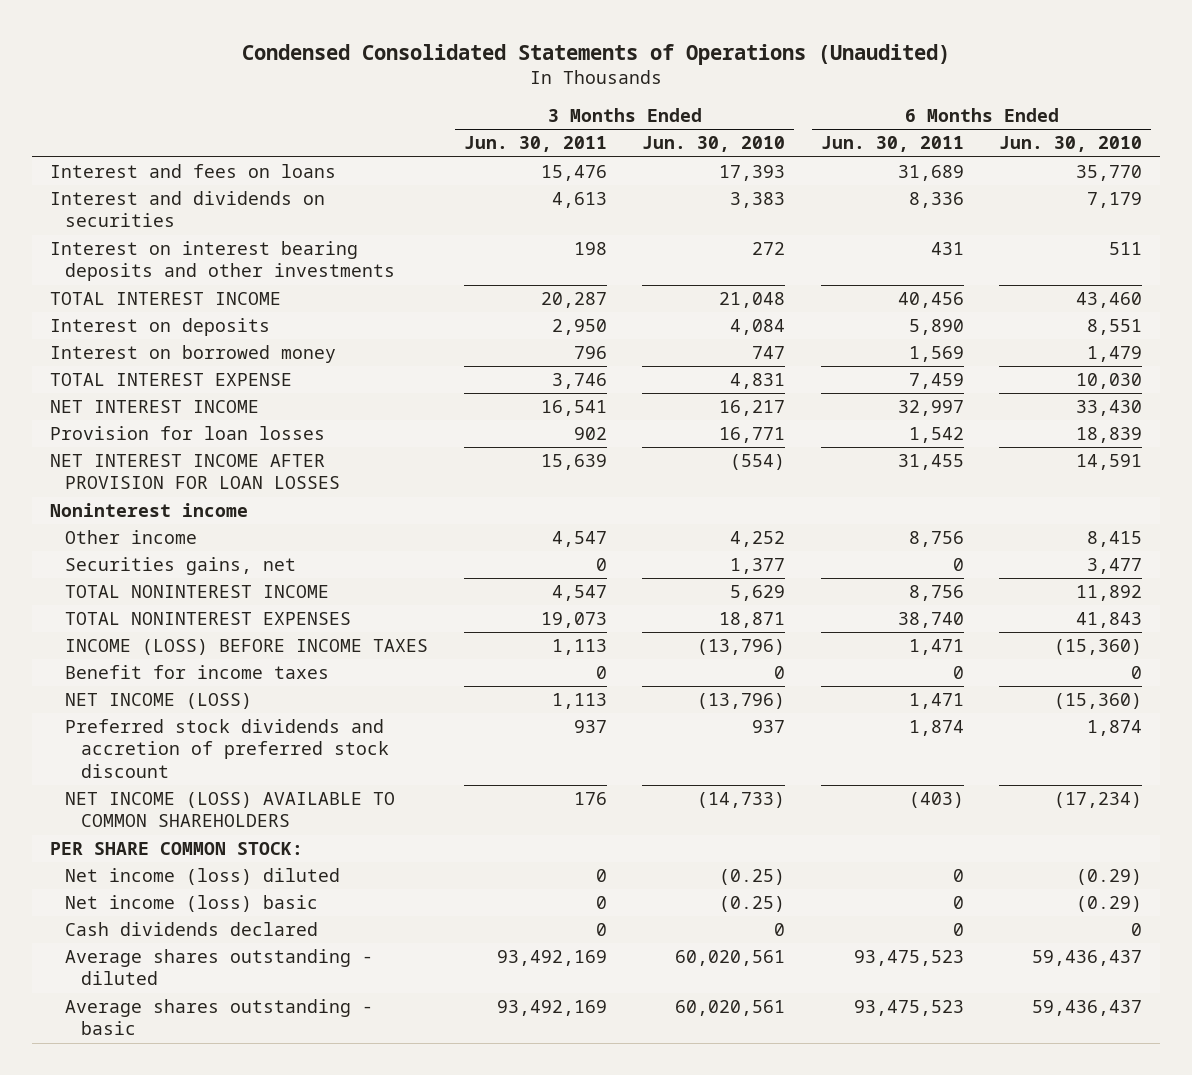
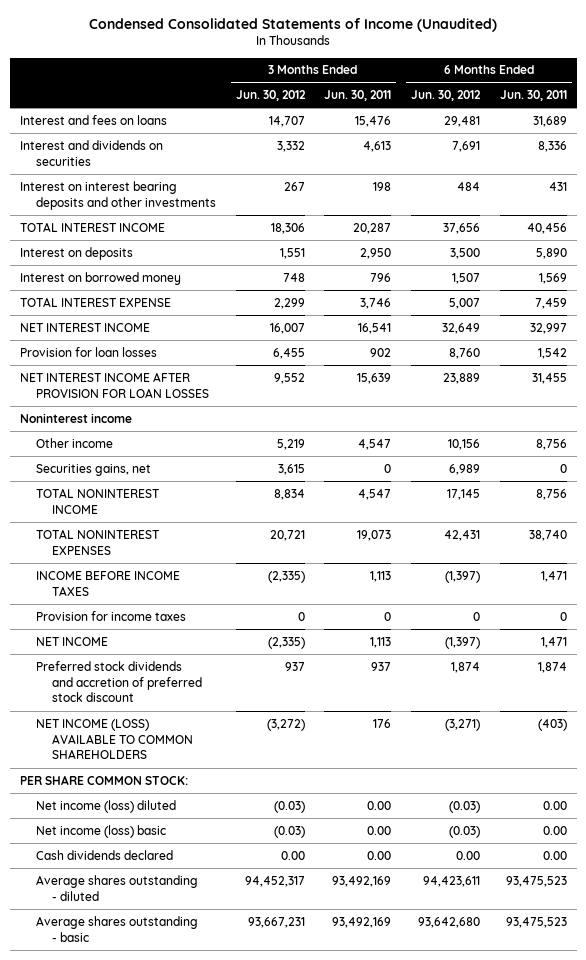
- Condensed Consolidated Statements of Operations (Unaudited)
+ Condensed Consolidated Statements of Income (Unaudited)
- | 3 Months Ended Jun. 30, 2011 | 3 Months Ended Jun. 30, 2010 | 6 Months Ended Jun. 30, 2011 | 6 Months Ended Jun. 30, 2010
+ | 3 Months Ended Jun. 30, 2012 | 3 Months Ended Jun. 30, 2011 | 6 Months Ended Jun. 30, 2012 | 6 Months Ended Jun. 30, 2011
- INCOME (LOSS) BEFORE INCOME TAXES | 1,113 | (13,796) | 1,471 | (15,360)
- Benefit for income taxes | 0 | 0 | 0 | 0
- NET INCOME (LOSS) | 1,113 | (13,796) | 1,471 | (15,360)
+ INCOME BEFORE INCOME TAXES | (2,335) | 1,113 | (1,397) | 1,471
+ Provision for income taxes | 0 | 0 | 0 | 0
+ NET INCOME | (2,335) | 1,113 | (1,397) | 1,471
- Net income (loss) diluted | 0 | (0.25) | 0 | (0.29)
- Net income (loss) basic | 0 | (0.25) | 0 | (0.29)
- Cash dividends declared | 0 | 0 | 0 | 0
+ Net income (loss) diluted | (0.03) | 0.00 | (0.03) | 0.00
+ Net income (loss) basic | (0.03) | 0.00 | (0.03) | 0.00
+ Cash dividends declared | 0.00 | 0.00 | 0.00 | 0.00

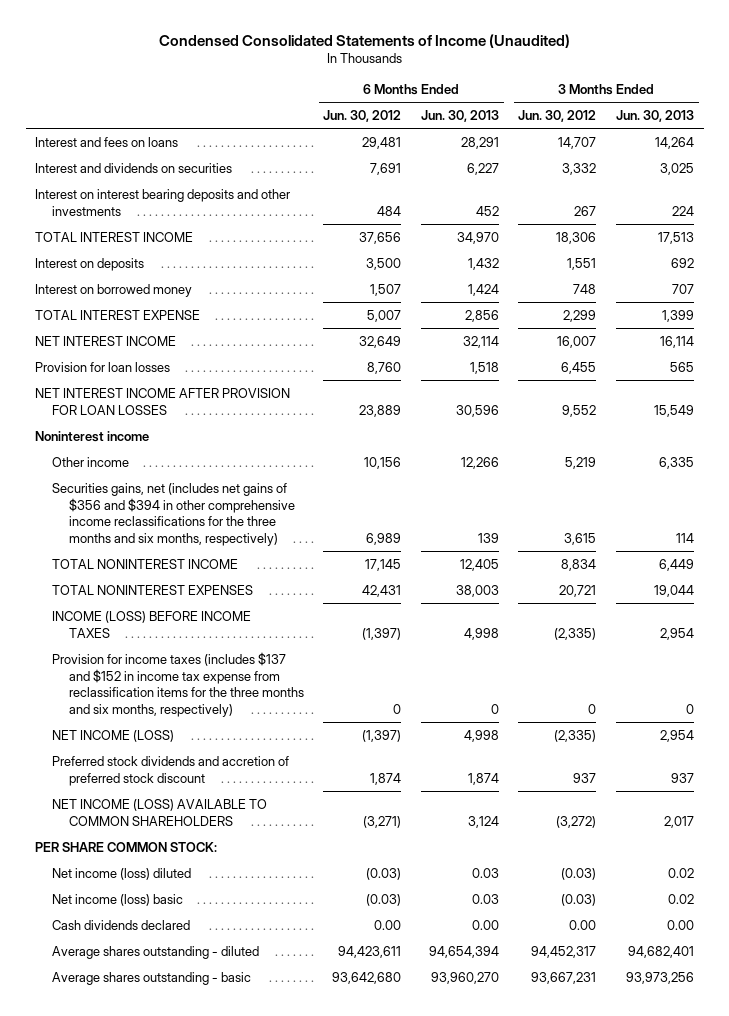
- | 3 Months Ended Jun. 30, 2012 | 3 Months Ended Jun. 30, 2011 | 6 Months Ended Jun. 30, 2012 | 6 Months Ended Jun. 30, 2011
+ | 6 Months Ended Jun. 30, 2012 | 6 Months Ended Jun. 30, 2013 | 3 Months Ended Jun. 30, 2012 | 3 Months Ended Jun. 30, 2013
- Securities gains, net | 3,615 | 0 | 6,989 | 0
+ Securities gains, net (includes net gains of $356 and $394 in other comprehensive income reclassifications for the three months and six months, respectively) | 6,989 | 139 | 3,615 | 114
- INCOME BEFORE INCOME TAXES | (2,335) | 1,113 | (1,397) | 1,471
- Provision for income taxes | 0 | 0 | 0 | 0
- NET INCOME | (2,335) | 1,113 | (1,397) | 1,471
+ INCOME (LOSS) BEFORE INCOME TAXES | (1,397) | 4,998 | (2,335) | 2,954
+ Provision for income taxes (includes $137 and $152 in income tax expense from reclassification items for the three months and six months, respectively) | 0 | 0 | 0 | 0
+ NET INCOME (LOSS) | (1,397) | 4,998 | (2,335) | 2,954

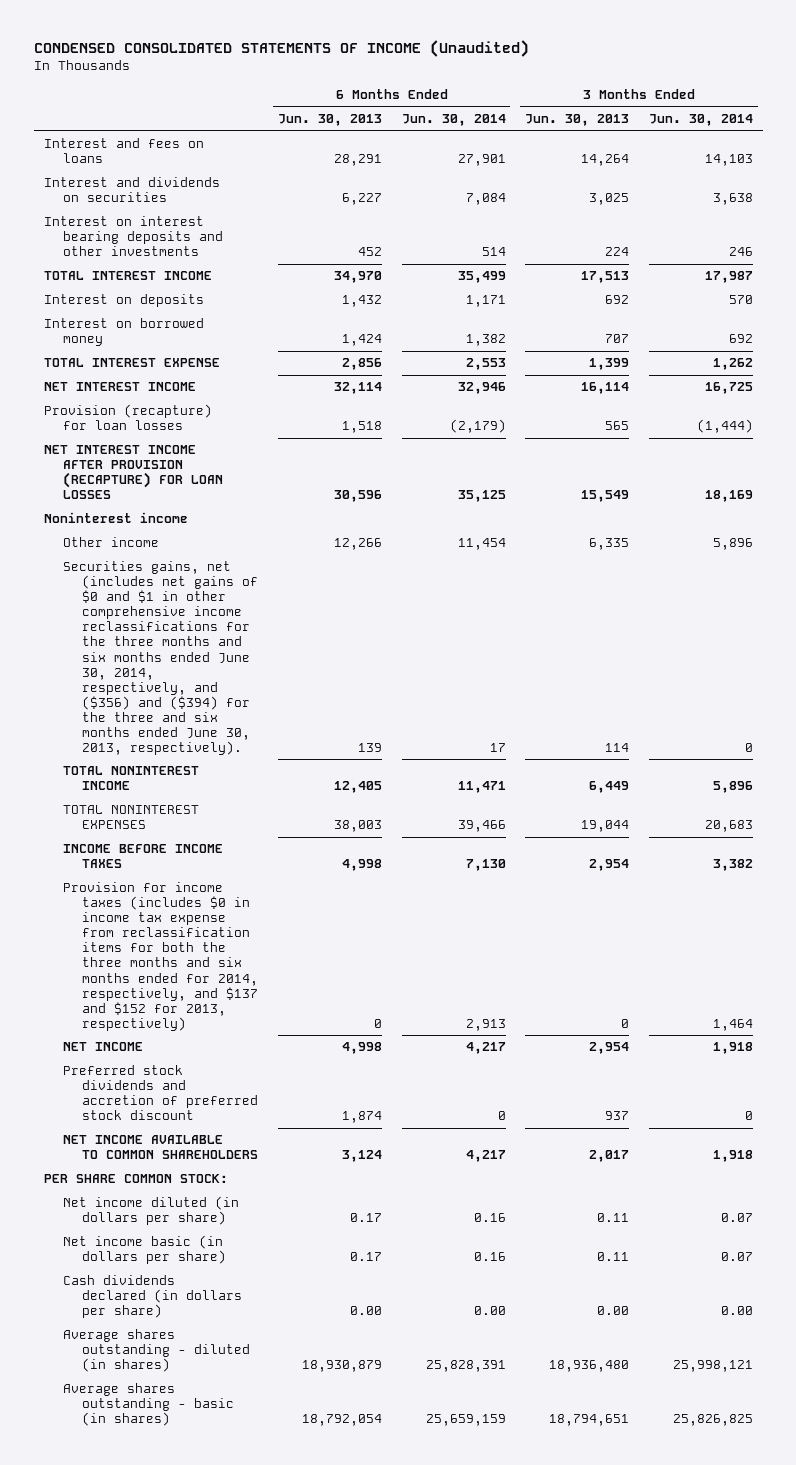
- Condensed Consolidated Statements of Income (Unaudited)
+ CONDENSED CONSOLIDATED STATEMENTS OF INCOME (Unaudited)
- | 6 Months Ended Jun. 30, 2012 | 6 Months Ended Jun. 30, 2013 | 3 Months Ended Jun. 30, 2012 | 3 Months Ended Jun. 30, 2013
+ | 6 Months Ended Jun. 30, 2013 | 6 Months Ended Jun. 30, 2014 | 3 Months Ended Jun. 30, 2013 | 3 Months Ended Jun. 30, 2014
- Provision for loan losses | 8,760 | 1,518 | 6,455 | 565
- NET INTEREST INCOME AFTER PROVISION FOR LOAN LOSSES | 23,889 | 30,596 | 9,552 | 15,549
+ Provision (recapture) for loan losses | 1,518 | (2,179) | 565 | (1,444)
+ NET INTEREST INCOME AFTER PROVISION (RECAPTURE) FOR LOAN LOSSES | 30,596 | 35,125 | 15,549 | 18,169
- Securities gains, net (includes net gains of $356 and $394 in other comprehensive income reclassifications for the three months and six months, respectively) | 6,989 | 139 | 3,615 | 114
+ Securities gains, net (includes net gains of $0 and $1 in other comprehensive income reclassifications for the three months and six months ended June 30, 2014, respectively, and ($356) and ($394) for the three and six months ended June 30, 2013, respectively). | 139 | 17 | 114 | 0
- INCOME (LOSS) BEFORE INCOME TAXES | (1,397) | 4,998 | (2,335) | 2,954
- Provision for income taxes (includes $137 and $152 in income tax expense from reclassification items for the three months and six months, respectively) | 0 | 0 | 0 | 0
- NET INCOME (LOSS) | (1,397) | 4,998 | (2,335) | 2,954
+ INCOME BEFORE INCOME TAXES | 4,998 | 7,130 | 2,954 | 3,382
+ Provision for income taxes (includes $0 in income tax expense from reclassification items for both the three months and six months ended for 2014, respectively, and $137 and $152 for 2013, respectively) | 0 | 2,913 | 0 | 1,464
+ NET INCOME | 4,998 | 4,217 | 2,954 | 1,918
- NET INCOME (LOSS) AVAILABLE TO COMMON SHAREHOLDERS | (3,271) | 3,124 | (3,272) | 2,017
+ NET INCOME AVAILABLE TO COMMON SHAREHOLDERS | 3,124 | 4,217 | 2,017 | 1,918
- Net income (loss) diluted | (0.03) | 0.03 | (0.03) | 0.02
- Net income (loss) basic | (0.03) | 0.03 | (0.03) | 0.02
- Cash dividends declared | 0.00 | 0.00 | 0.00 | 0.00
- Average shares outstanding - diluted | 94,423,611 | 94,654,394 | 94,452,317 | 94,682,401
- Average shares outstanding - basic | 93,642,680 | 93,960,270 | 93,667,231 | 93,973,256
+ Net income diluted (in dollars per share) | 0.17 | 0.16 | 0.11 | 0.07
+ Net income basic (in dollars per share) | 0.17 | 0.16 | 0.11 | 0.07
+ Cash dividends declared (in dollars per share) | 0.00 | 0.00 | 0.00 | 0.00
+ Average shares outstanding - diluted (in shares) | 18,930,879 | 25,828,391 | 18,936,480 | 25,998,121
+ Average shares outstanding - basic (in shares) | 18,792,054 | 25,659,159 | 18,794,651 | 25,826,825

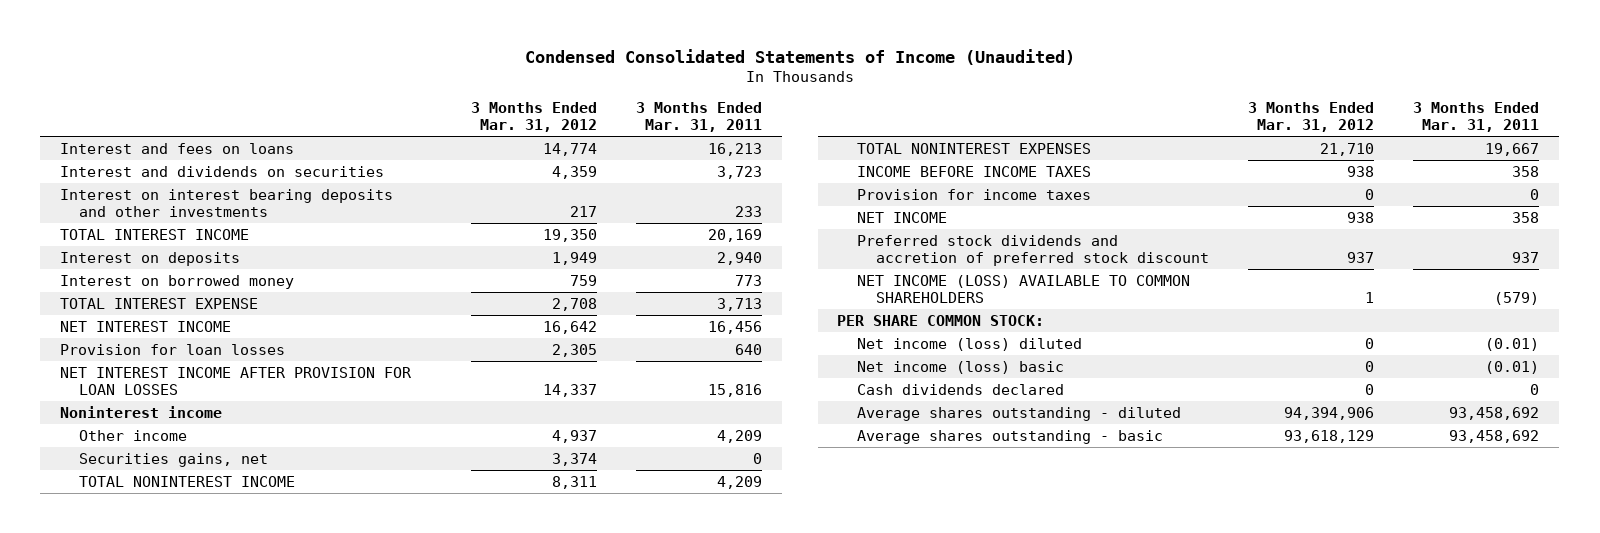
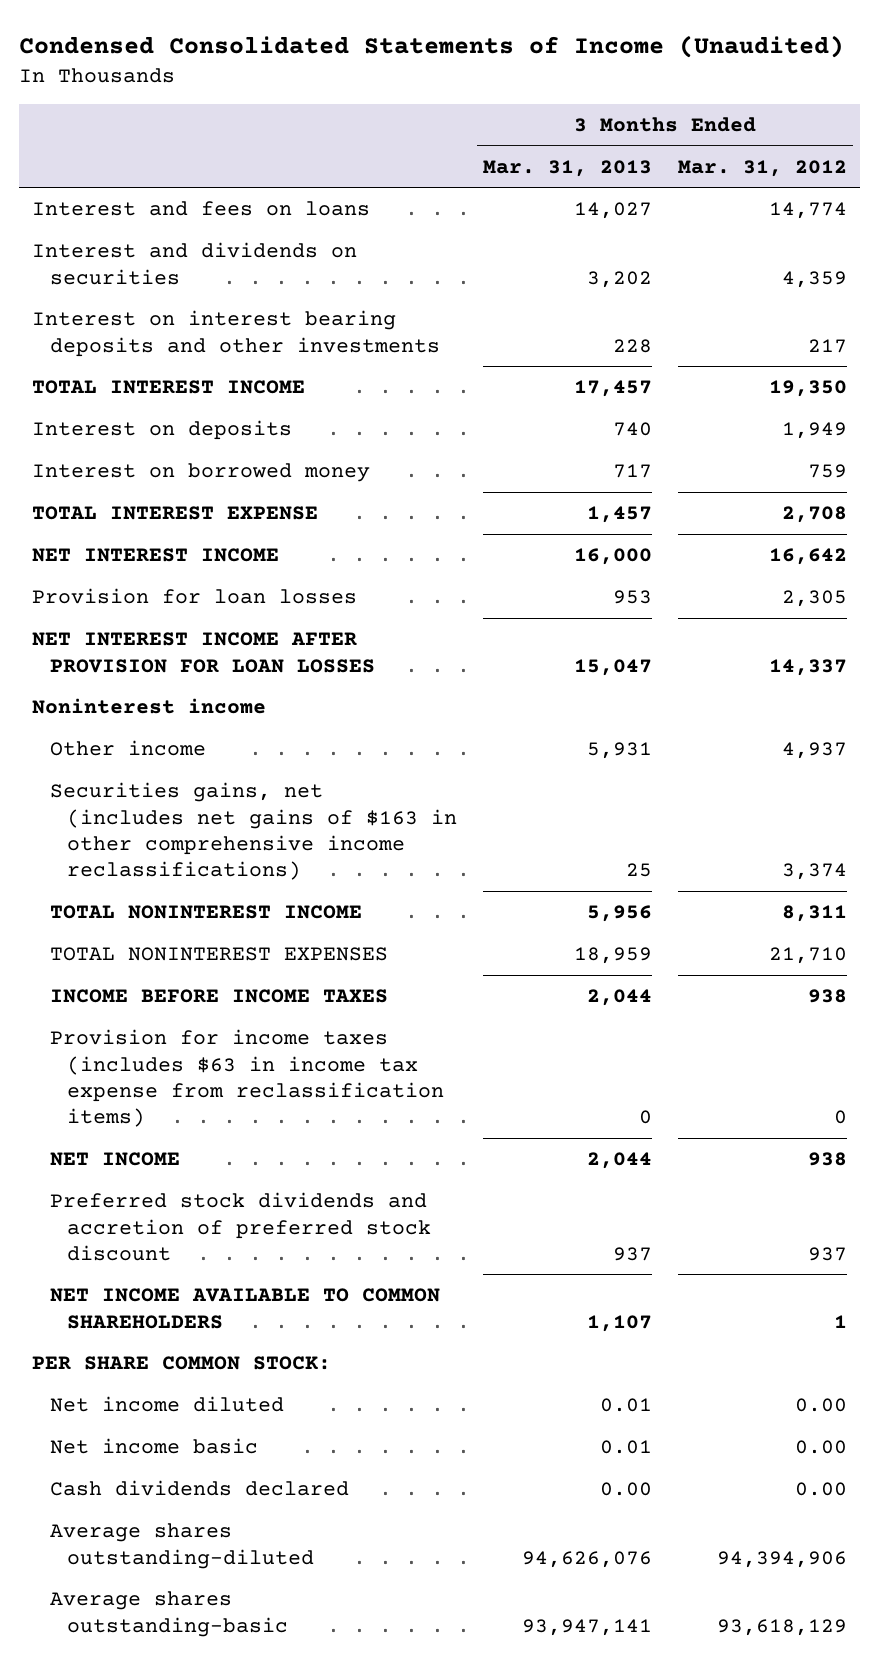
- | 3 Months Ended Mar. 31, 2012 | 3 Months Ended Mar. 31, 2011
+ | 3 Months Ended Mar. 31, 2013 | 3 Months Ended Mar. 31, 2012
- Securities gains, net | 3,374 | 0
+ Securities gains, net (includes net gains of $163 in other comprehensive income reclassifications) | 25 | 3,374
- Provision for income taxes | 0 | 0
+ Provision for income taxes (includes $63 in income tax expense from reclassification items) | 0 | 0
- NET INCOME (LOSS) AVAILABLE TO COMMON SHAREHOLDERS | 1 | (579)
+ NET INCOME AVAILABLE TO COMMON SHAREHOLDERS | 1,107 | 1
- Net income (loss) diluted | 0 | (0.01)
- Net income (loss) basic | 0 | (0.01)
- Cash dividends declared | 0 | 0
- Average shares outstanding - diluted | 94,394,906 | 93,458,692
- Average shares outstanding - basic | 93,618,129 | 93,458,692
+ Net income diluted | 0.01 | 0.00
+ Net income basic | 0.01 | 0.00
+ Cash dividends declared | 0.00 | 0.00
+ Average shares outstanding-diluted | 94,626,076 | 94,394,906
+ Average shares outstanding-basic | 93,947,141 | 93,618,129

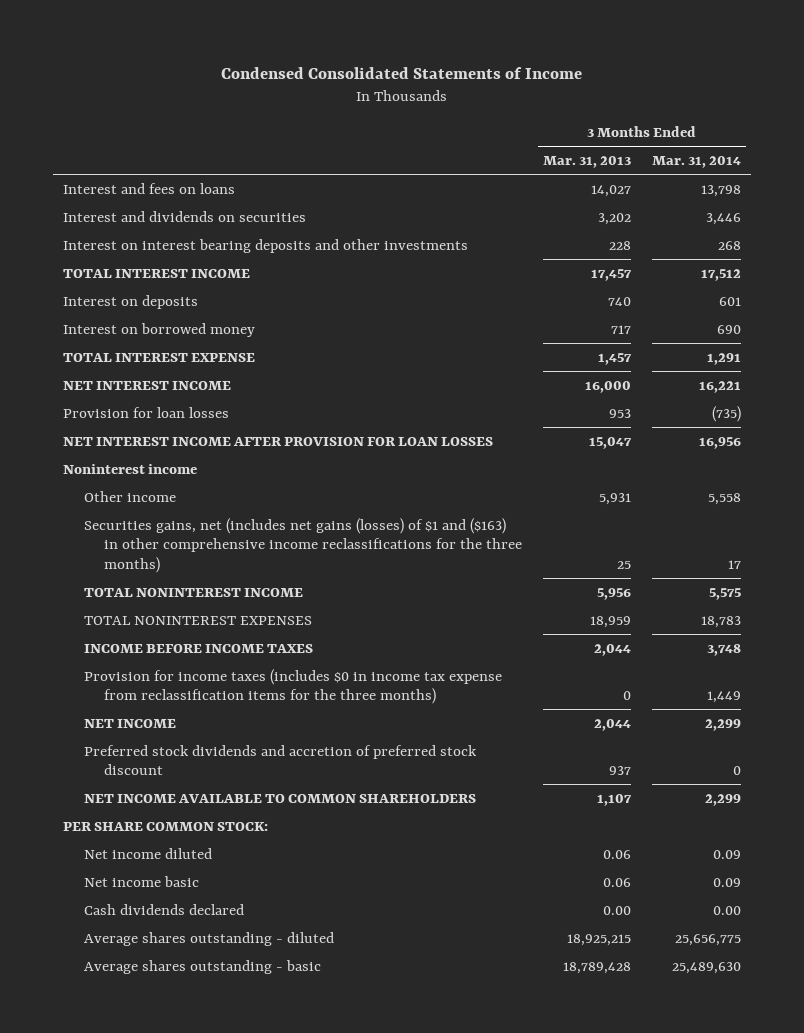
- Condensed Consolidated Statements of Income (Unaudited)
+ Condensed Consolidated Statements of Income
- | 3 Months Ended Mar. 31, 2013 | 3 Months Ended Mar. 31, 2012
+ | 3 Months Ended Mar. 31, 2013 | 3 Months Ended Mar. 31, 2014
- Securities gains, net (includes net gains of $163 in other comprehensive income reclassifications) | 25 | 3,374
+ Securities gains, net (includes net gains (losses) of $1 and ($163) in other comprehensive income reclassifications for the three months) | 25 | 17
- Provision for income taxes (includes $63 in income tax expense from reclassification items) | 0 | 0
+ Provision for income taxes (includes $0 in income tax expense from reclassification items for the three months) | 0 | 1,449
- Net income diluted | 0.01 | 0.00
- Net income basic | 0.01 | 0.00
+ Net income diluted | 0.06 | 0.09
+ Net income basic | 0.06 | 0.09
- Average shares outstanding-diluted | 94,626,076 | 94,394,906
- Average shares outstanding-basic | 93,947,141 | 93,618,129
+ Average shares outstanding - diluted | 18,925,215 | 25,656,775
+ Average shares outstanding - basic | 18,789,428 | 25,489,630

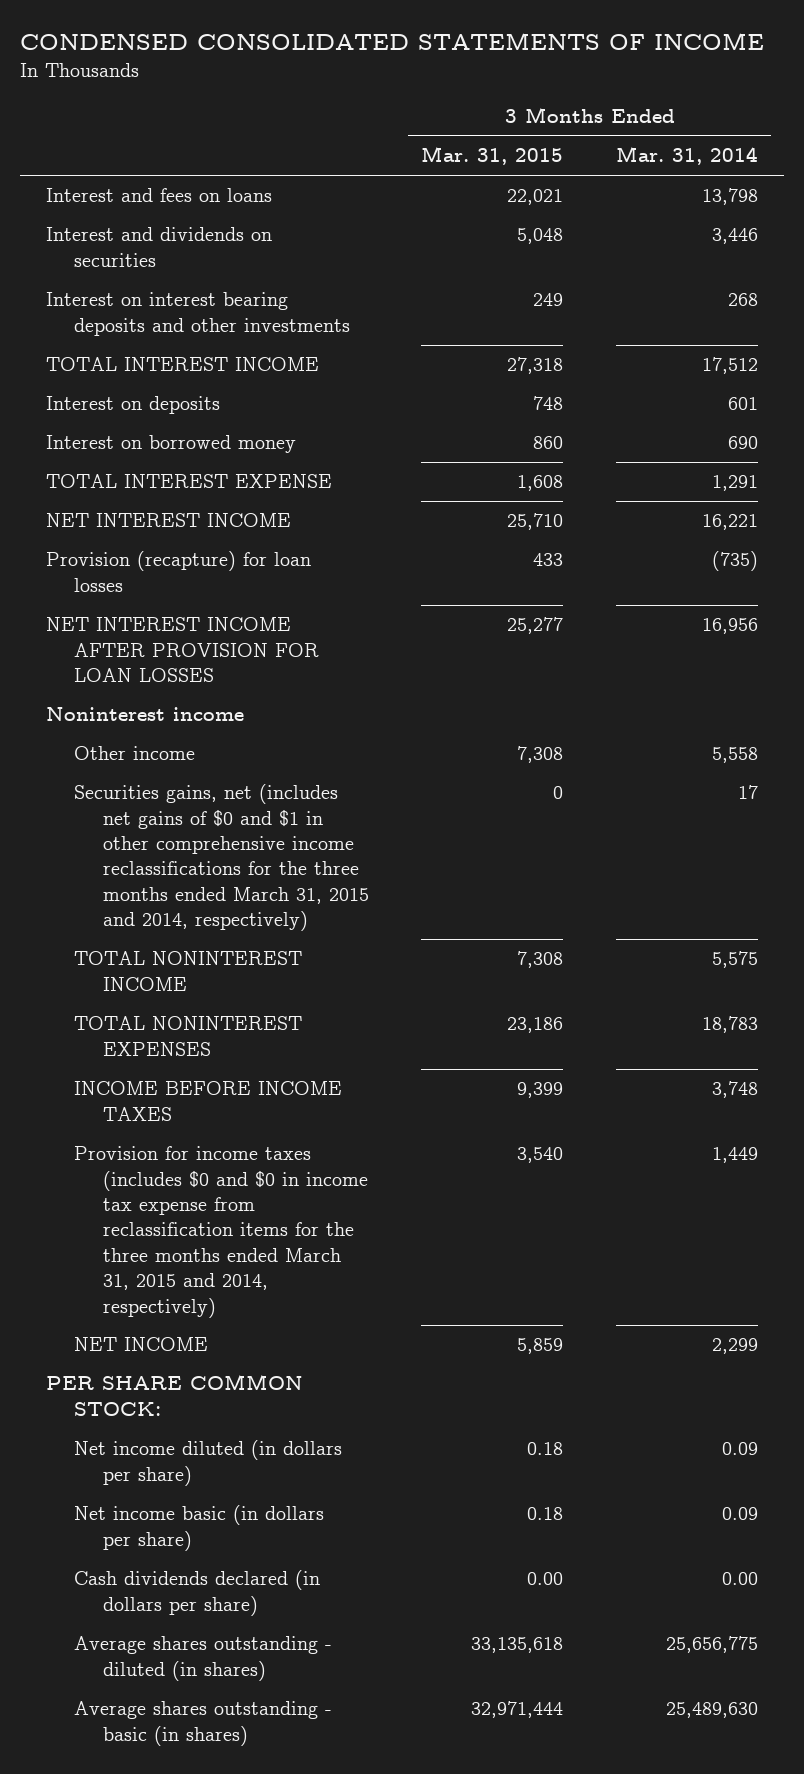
- Condensed Consolidated Statements of Income
+ CONDENSED CONSOLIDATED STATEMENTS OF INCOME
- | 3 Months Ended Mar. 31, 2013 | 3 Months Ended Mar. 31, 2014
+ | 3 Months Ended Mar. 31, 2015 | 3 Months Ended Mar. 31, 2014
- Provision for loan losses | 953 | (735)
+ Provision (recapture) for loan losses | 433 | (735)
- Securities gains, net (includes net gains (losses) of $1 and ($163) in other comprehensive income reclassifications for the three months) | 25 | 17
+ Securities gains, net (includes net gains of $0 and $1 in other comprehensive income reclassifications for the three months ended March 31, 2015 and 2014, respectively) | 0 | 17
- Provision for income taxes (includes $0 in income tax expense from reclassification items for the three months) | 0 | 1,449
+ Provision for income taxes (includes $0 and $0 in income tax expense from reclassification items for the three months ended March 31, 2015 and 2014, respectively) | 3,540 | 1,449
- Preferred stock dividends and accretion of preferred stock discount | 937 | 0
- NET INCOME AVAILABLE TO COMMON SHAREHOLDERS | 1,107 | 2,299
- Net income diluted | 0.06 | 0.09
- Net income basic | 0.06 | 0.09
- Cash dividends declared | 0.00 | 0.00
- Average shares outstanding - diluted | 18,925,215 | 25,656,775
- Average shares outstanding - basic | 18,789,428 | 25,489,630
+ Net income diluted (in dollars per share) | 0.18 | 0.09
+ Net income basic (in dollars per share) | 0.18 | 0.09
+ Cash dividends declared (in dollars per share) | 0.00 | 0.00
+ Average shares outstanding - diluted (in shares) | 33,135,618 | 25,656,775
+ Average shares outstanding - basic (in shares) | 32,971,444 | 25,489,630

